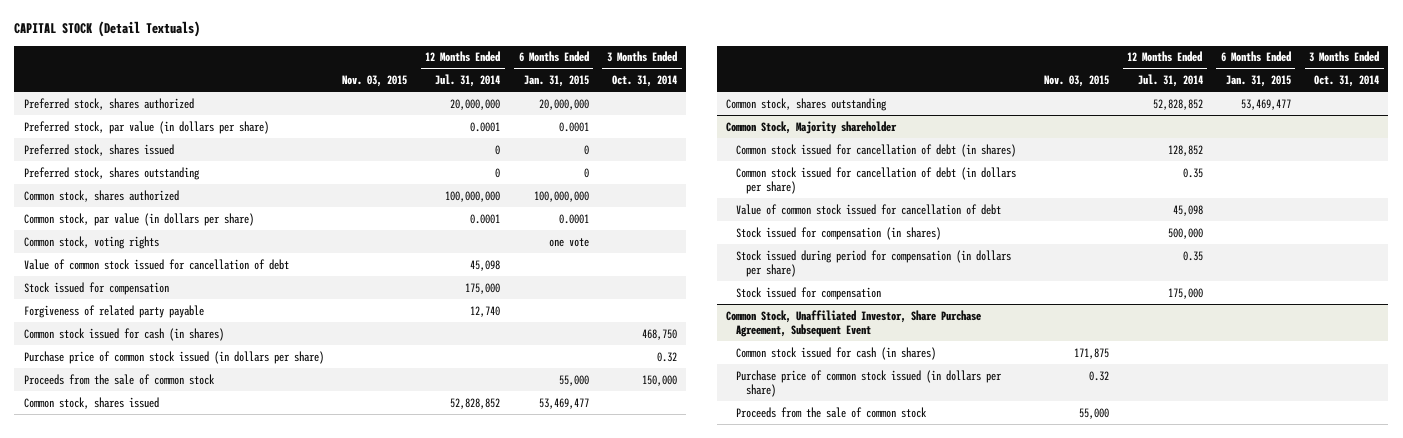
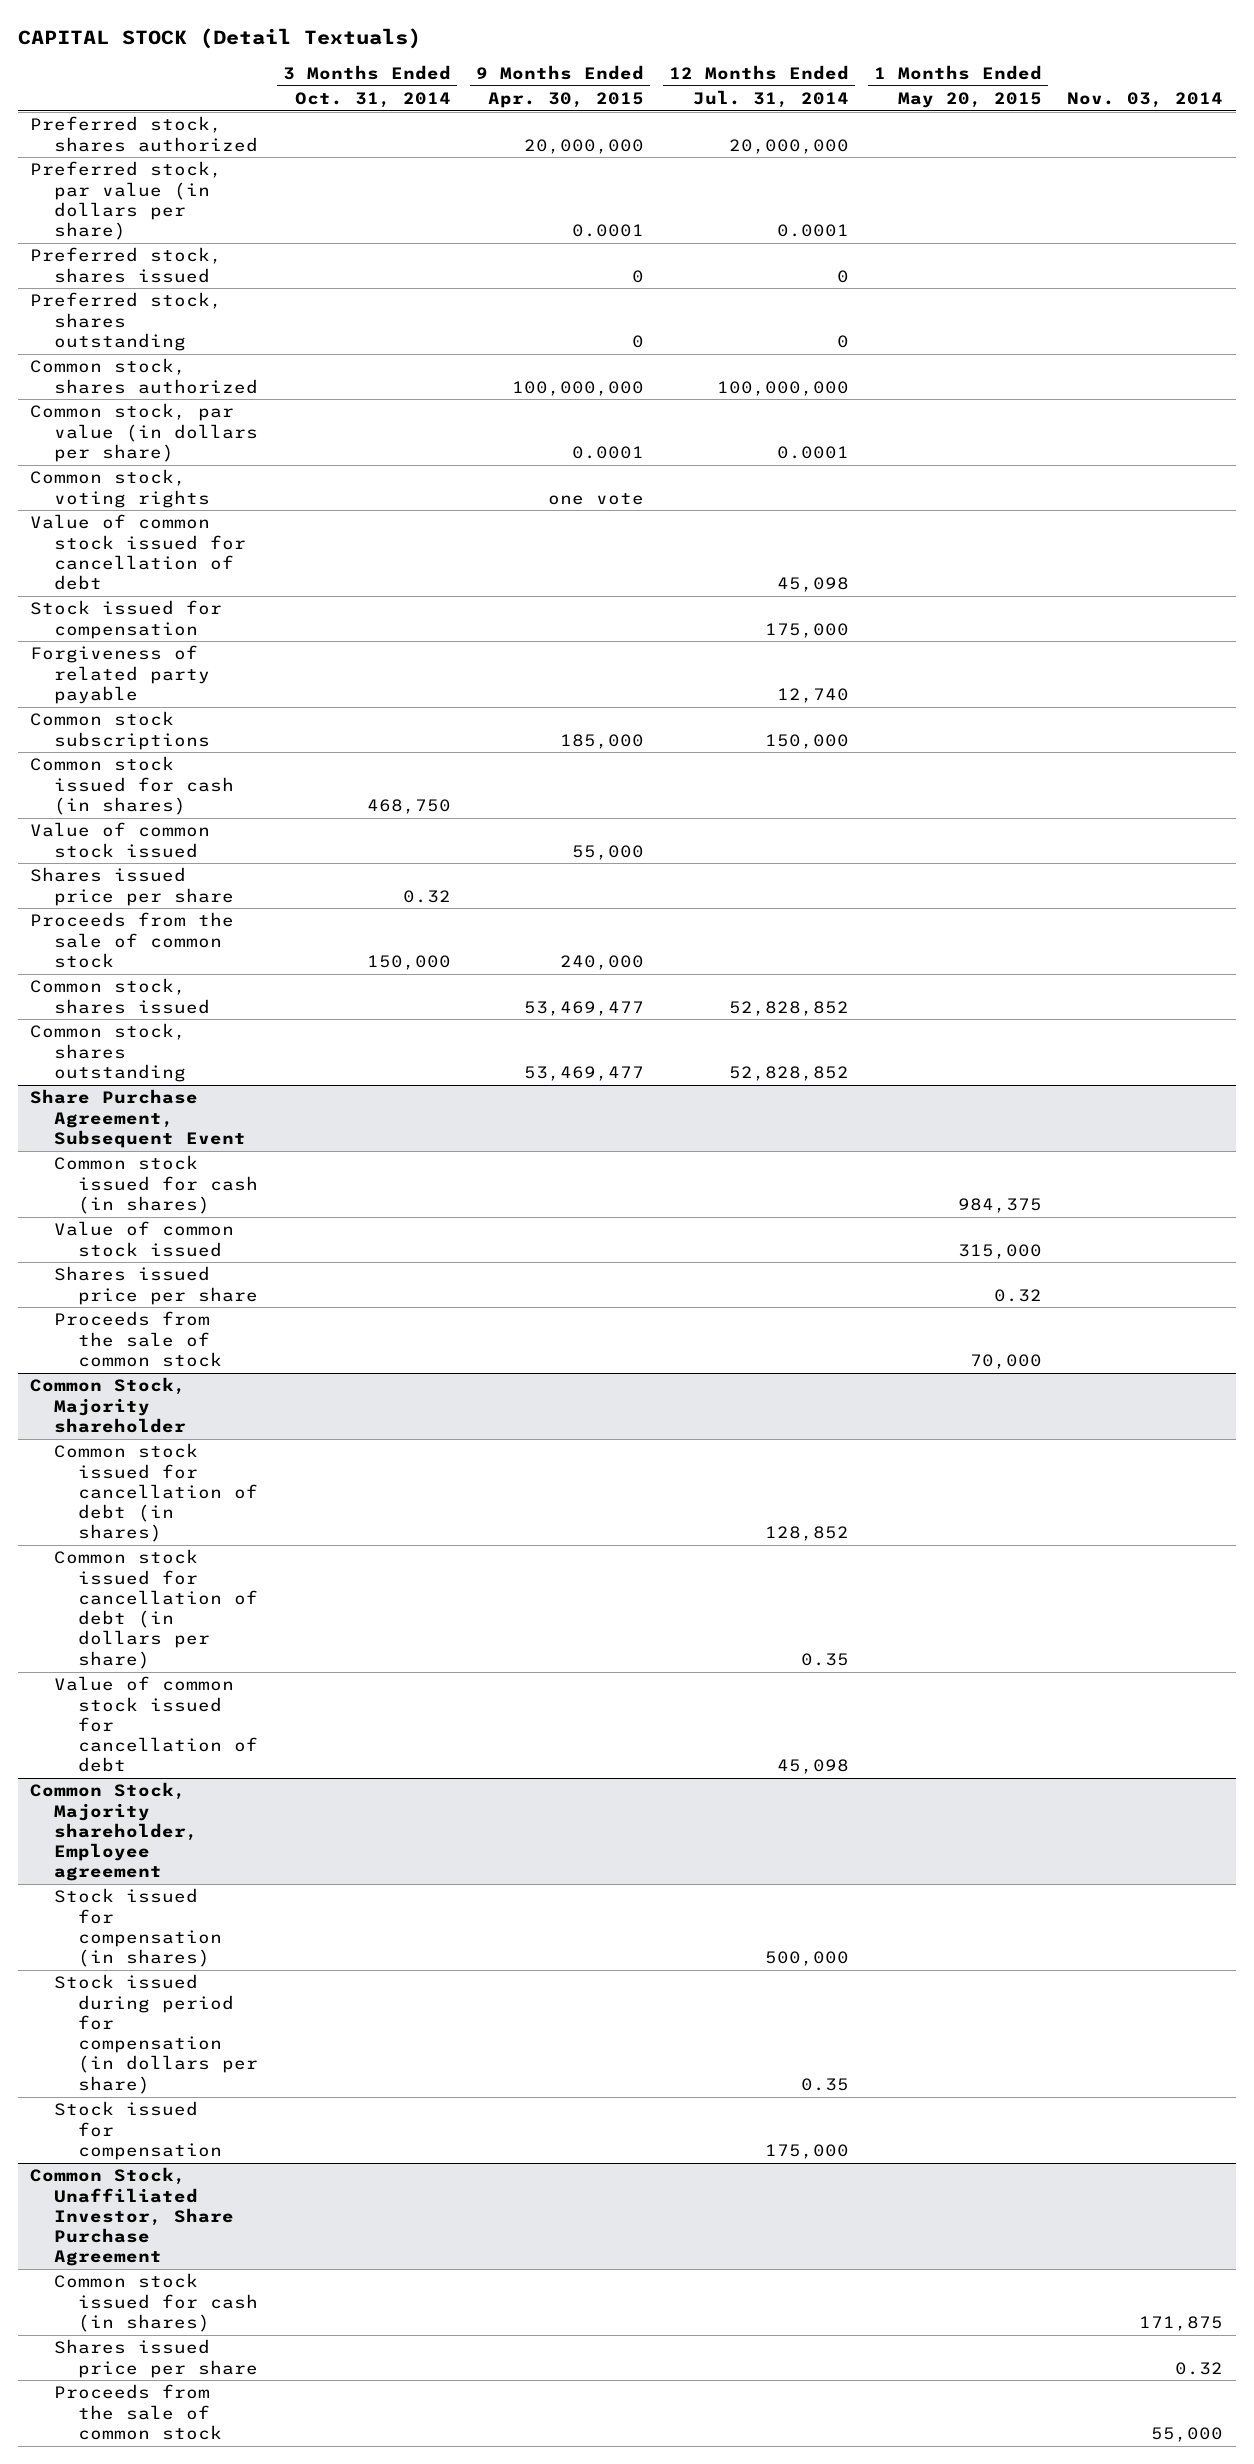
- | Nov. 03, 2015 | 12 Months Ended Jul. 31, 2014 | 6 Months Ended Jan. 31, 2015 | 3 Months Ended Oct. 31, 2014
+ | 3 Months Ended Oct. 31, 2014 | 9 Months Ended Apr. 30, 2015 | 12 Months Ended Jul. 31, 2014 | 1 Months Ended May 20, 2015 | Nov. 03, 2014
+ Common stock subscriptions | | 185,000 | 150,000 | |
- Purchase price of common stock issued (in dollars per share) | | | | 0.32
+ Value of common stock issued | | 55,000 | | |
+ Shares issued price per share | 0.32 | | | |
+ Share Purchase Agreement, Subsequent Event
+ Common stock issued for cash (in shares) | | | | 984,375 |
+ Value of common stock issued | | | | 315,000 |
+ Shares issued price per share | | | | 0.32 |
+ Proceeds from the sale of common stock | | | | 70,000 |
+ Common Stock, Majority shareholder, Employee agreement
- Common Stock, Unaffiliated Investor, Share Purchase Agreement, Subsequent Event
+ Common Stock, Unaffiliated Investor, Share Purchase Agreement
- Purchase price of common stock issued (in dollars per share) | 0.32 | | |
+ Shares issued price per share | | | | | 0.32

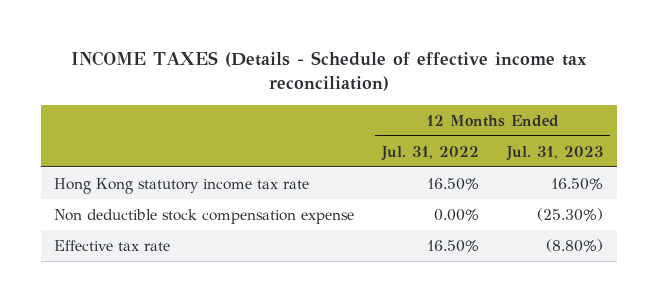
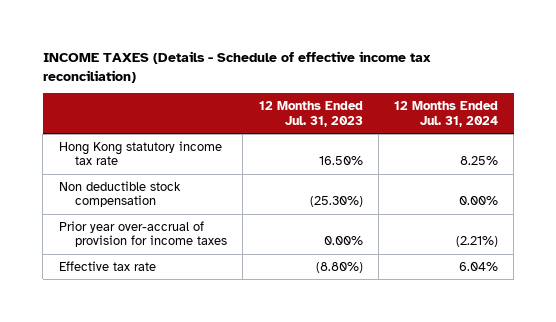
- | 12 Months Ended Jul. 31, 2022 | 12 Months Ended Jul. 31, 2023
+ | 12 Months Ended Jul. 31, 2023 | 12 Months Ended Jul. 31, 2024
- Non deductible stock compensation expense | 0.00% | (25.30%)
+ Non deductible stock compensation | (25.30%) | 0.00%
+ Prior year over-accrual of provision for income taxes | 0.00% | (2.21%)

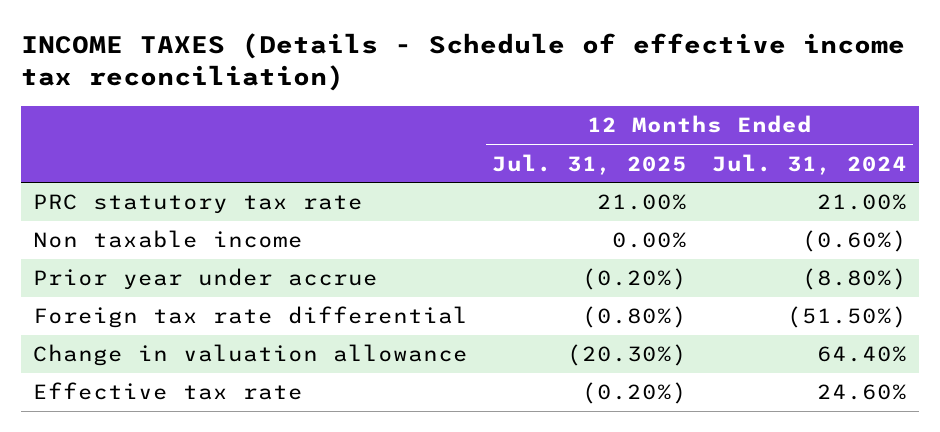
- | 12 Months Ended Jul. 31, 2023 | 12 Months Ended Jul. 31, 2024
+ | 12 Months Ended Jul. 31, 2025 | 12 Months Ended Jul. 31, 2024
- Hong Kong statutory income tax rate | 16.50% | 8.25%
- Non deductible stock compensation | (25.30%) | 0.00%
- Prior year over-accrual of provision for income taxes | 0.00% | (2.21%)
- Effective tax rate | (8.80%) | 6.04%
+ PRC statutory tax rate | 21.00% | 21.00%
+ Non taxable income | 0.00% | (0.60%)
+ Prior year under accrue | (0.20%) | (8.80%)
+ Foreign tax rate differential | (0.80%) | (51.50%)
+ Change in valuation allowance | (20.30%) | 64.40%
+ Effective tax rate | (0.20%) | 24.60%

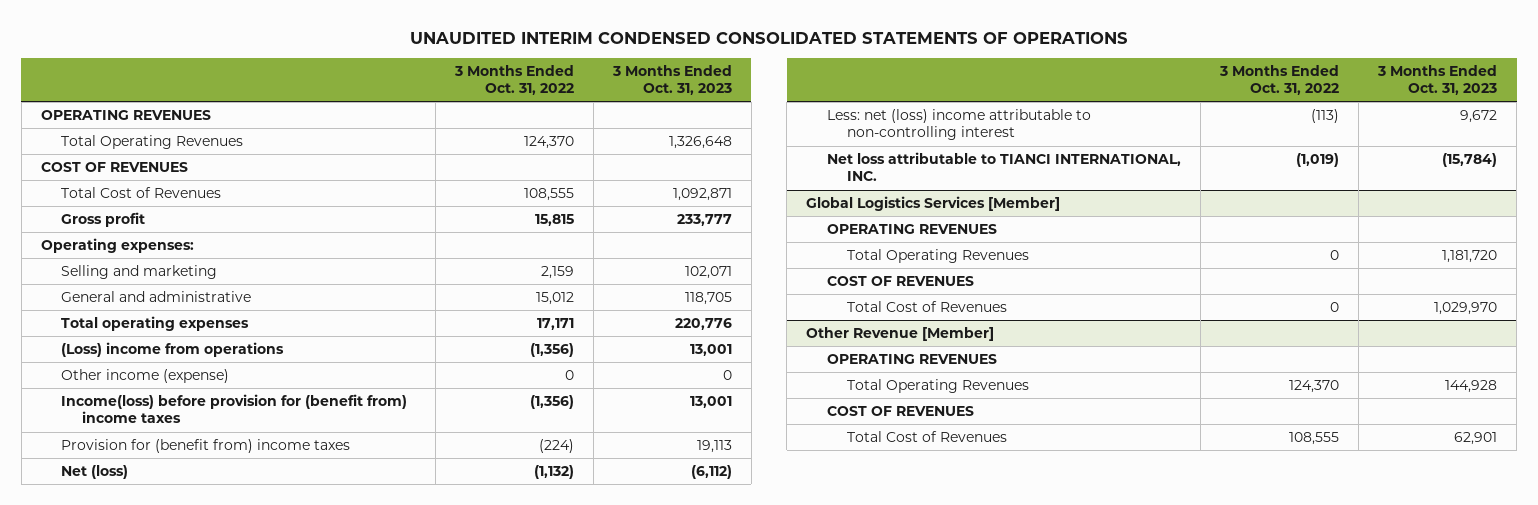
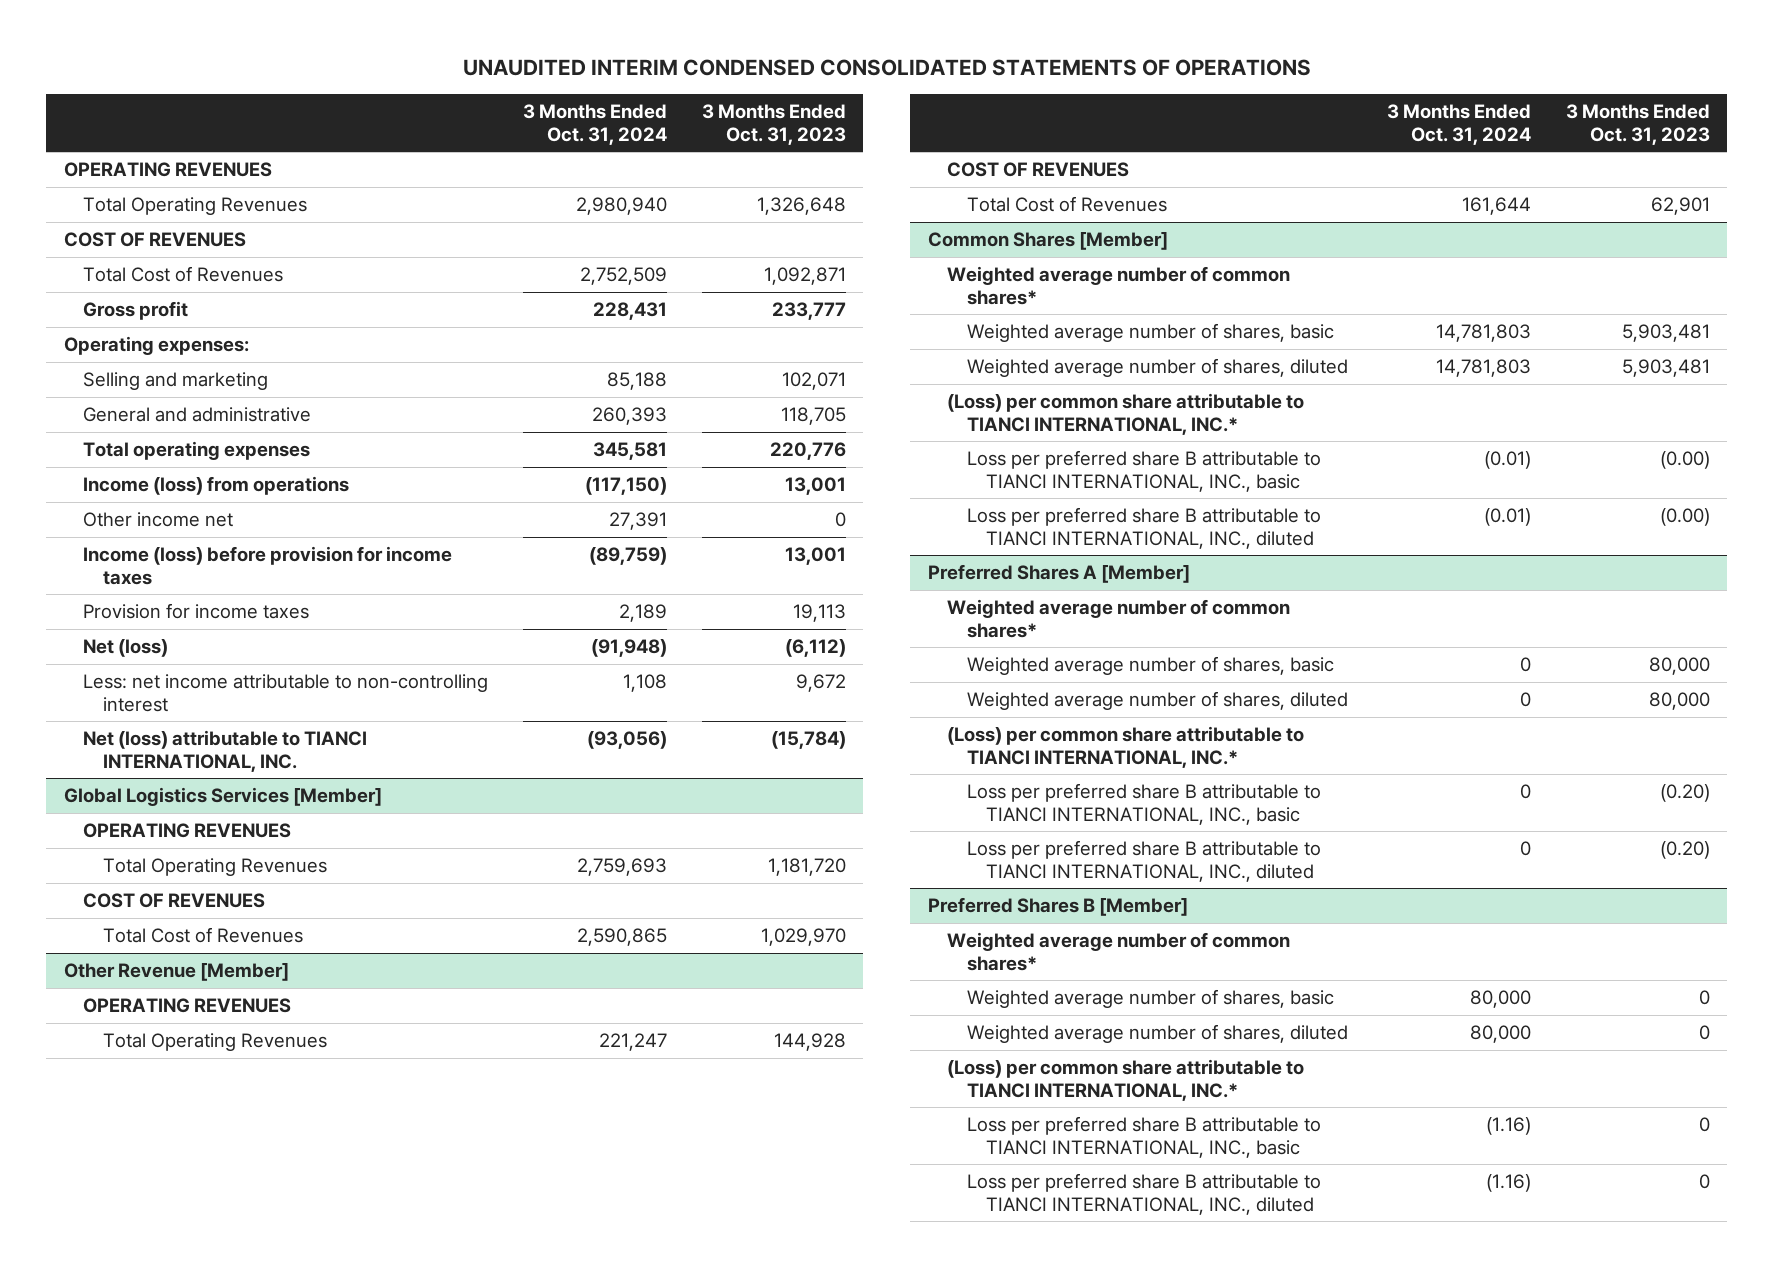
- | 3 Months Ended Oct. 31, 2022 | 3 Months Ended Oct. 31, 2023
+ | 3 Months Ended Oct. 31, 2024 | 3 Months Ended Oct. 31, 2023
- (Loss) income from operations | (1,356) | 13,001
- Other income (expense) | 0 | 0
- Income(loss) before provision for (benefit from) income taxes | (1,356) | 13,001
- Provision for (benefit from) income taxes | (224) | 19,113
+ Income (loss) from operations | (117,150) | 13,001
+ Other income net | 27,391 | 0
+ Income (loss) before provision for income taxes | (89,759) | 13,001
+ Provision for income taxes | 2,189 | 19,113
- Less: net (loss) income attributable to non-controlling interest | (113) | 9,672
- Net loss attributable to TIANCI INTERNATIONAL, INC. | (1,019) | (15,784)
+ Less: net income attributable to non-controlling interest | 1,108 | 9,672
+ Net (loss) attributable to TIANCI INTERNATIONAL, INC. | (93,056) | (15,784)
+ Common Shares [Member]
+ Weighted average number of common shares*
+ Weighted average number of shares, basic | 14,781,803 | 5,903,481
+ Weighted average number of shares, diluted | 14,781,803 | 5,903,481
+ (Loss) per common share attributable to TIANCI INTERNATIONAL, INC.*
+ Loss per preferred share B attributable to TIANCI INTERNATIONAL, INC., basic | (0.01) | (0.00)
+ Loss per preferred share B attributable to TIANCI INTERNATIONAL, INC., diluted | (0.01) | (0.00)
+ Preferred Shares A [Member]
+ Weighted average number of common shares*
+ Weighted average number of shares, basic | 0 | 80,000
+ Weighted average number of shares, diluted | 0 | 80,000
+ (Loss) per common share attributable to TIANCI INTERNATIONAL, INC.*
+ Loss per preferred share B attributable to TIANCI INTERNATIONAL, INC., basic | 0 | (0.20)
+ Loss per preferred share B attributable to TIANCI INTERNATIONAL, INC., diluted | 0 | (0.20)
+ Preferred Shares B [Member]
+ Weighted average number of common shares*
+ Weighted average number of shares, basic | 80,000 | 0
+ Weighted average number of shares, diluted | 80,000 | 0
+ (Loss) per common share attributable to TIANCI INTERNATIONAL, INC.*
+ Loss per preferred share B attributable to TIANCI INTERNATIONAL, INC., basic | (1.16) | 0
+ Loss per preferred share B attributable to TIANCI INTERNATIONAL, INC., diluted | (1.16) | 0

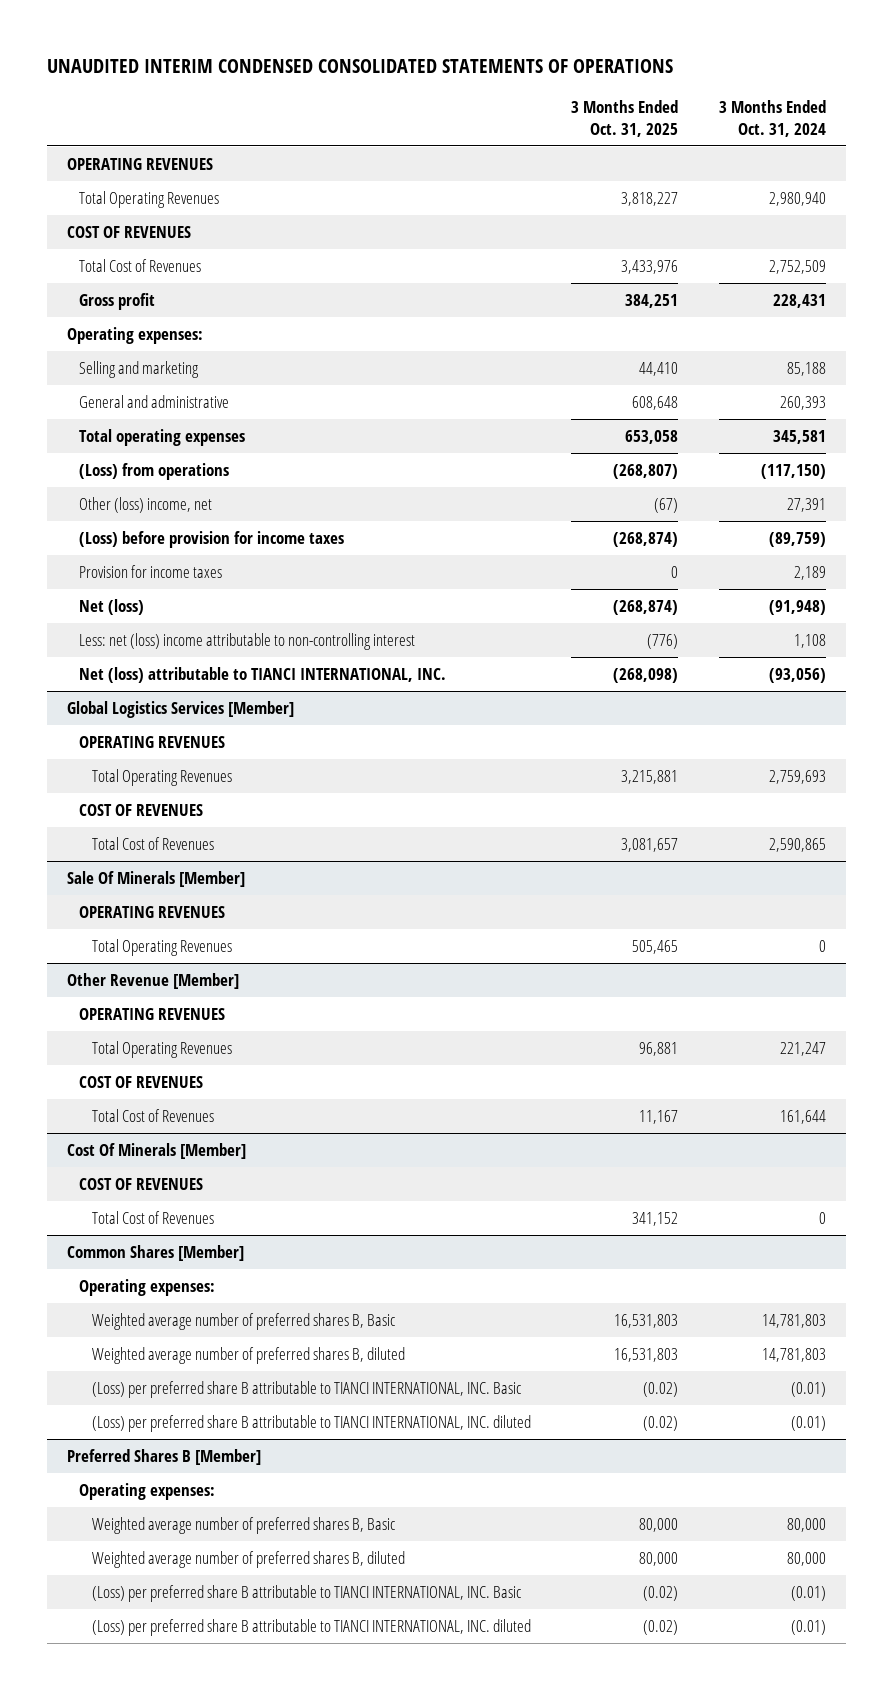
- | 3 Months Ended Oct. 31, 2024 | 3 Months Ended Oct. 31, 2023
+ | 3 Months Ended Oct. 31, 2025 | 3 Months Ended Oct. 31, 2024
- Income (loss) from operations | (117,150) | 13,001
- Other income net | 27,391 | 0
- Income (loss) before provision for income taxes | (89,759) | 13,001
+ (Loss) from operations | (268,807) | (117,150)
+ Other (loss) income, net | (67) | 27,391
+ (Loss) before provision for income taxes | (268,874) | (89,759)
- Less: net income attributable to non-controlling interest | 1,108 | 9,672
+ Less: net (loss) income attributable to non-controlling interest | (776) | 1,108
+ Sale Of Minerals [Member]
+ OPERATING REVENUES
+ Total Operating Revenues | 505,465 | 0
+ Cost Of Minerals [Member]
+ COST OF REVENUES
+ Total Cost of Revenues | 341,152 | 0
@ Common Shares [Member]
- Weighted average number of common shares*
- Weighted average number of shares, basic | 14,781,803 | 5,903,481
- Weighted average number of shares, diluted | 14,781,803 | 5,903,481
- (Loss) per common share attributable to TIANCI INTERNATIONAL, INC.*
- Loss per preferred share B attributable to TIANCI INTERNATIONAL, INC., basic | (0.01) | (0.00)
- Loss per preferred share B attributable to TIANCI INTERNATIONAL, INC., diluted | (0.01) | (0.00)
- Preferred Shares A [Member]
- Weighted average number of common shares*
- Weighted average number of shares, basic | 0 | 80,000
- Weighted average number of shares, diluted | 0 | 80,000
- (Loss) per common share attributable to TIANCI INTERNATIONAL, INC.*
- Loss per preferred share B attributable to TIANCI INTERNATIONAL, INC., basic | 0 | (0.20)
- Loss per preferred share B attributable to TIANCI INTERNATIONAL, INC., diluted | 0 | (0.20)
@ Common Shares [Member]
+ Operating expenses:
+ Weighted average number of preferred shares B, Basic | 16,531,803 | 14,781,803
+ Weighted average number of preferred shares B, diluted | 16,531,803 | 14,781,803
+ (Loss) per preferred share B attributable to TIANCI INTERNATIONAL, INC. Basic | (0.02) | (0.01)
+ (Loss) per preferred share B attributable to TIANCI INTERNATIONAL, INC. diluted | (0.02) | (0.01)
@ Preferred Shares B [Member]
- Weighted average number of common shares*
- Weighted average number of shares, basic | 80,000 | 0
- Weighted average number of shares, diluted | 80,000 | 0
- (Loss) per common share attributable to TIANCI INTERNATIONAL, INC.*
- Loss per preferred share B attributable to TIANCI INTERNATIONAL, INC., basic | (1.16) | 0
- Loss per preferred share B attributable to TIANCI INTERNATIONAL, INC., diluted | (1.16) | 0
+ Operating expenses:
+ Weighted average number of preferred shares B, Basic | 80,000 | 80,000
+ Weighted average number of preferred shares B, diluted | 80,000 | 80,000
+ (Loss) per preferred share B attributable to TIANCI INTERNATIONAL, INC. Basic | (0.02) | (0.01)
+ (Loss) per preferred share B attributable to TIANCI INTERNATIONAL, INC. diluted | (0.02) | (0.01)

